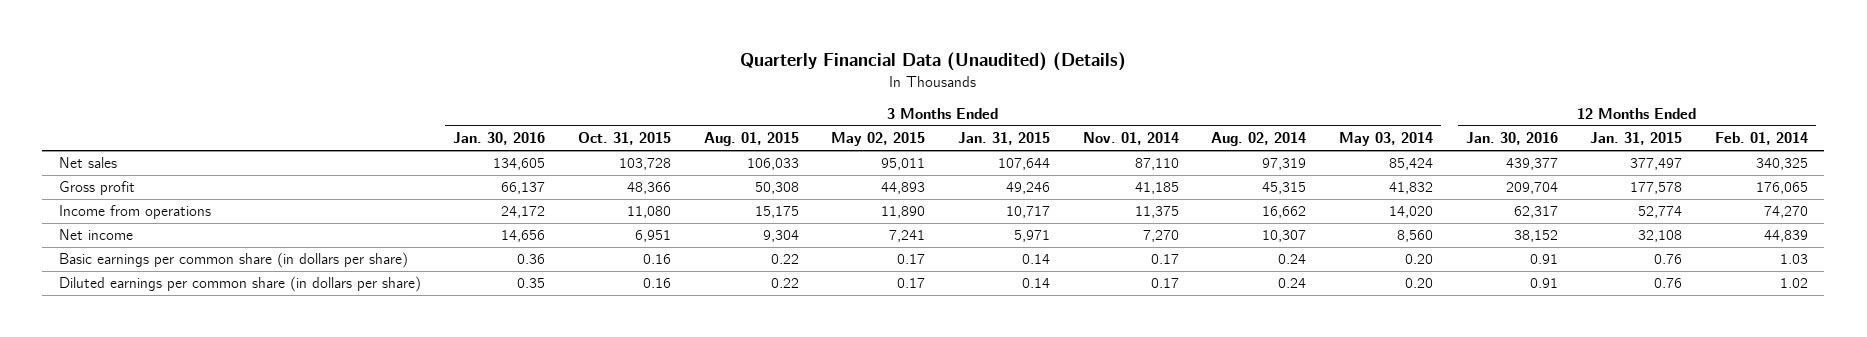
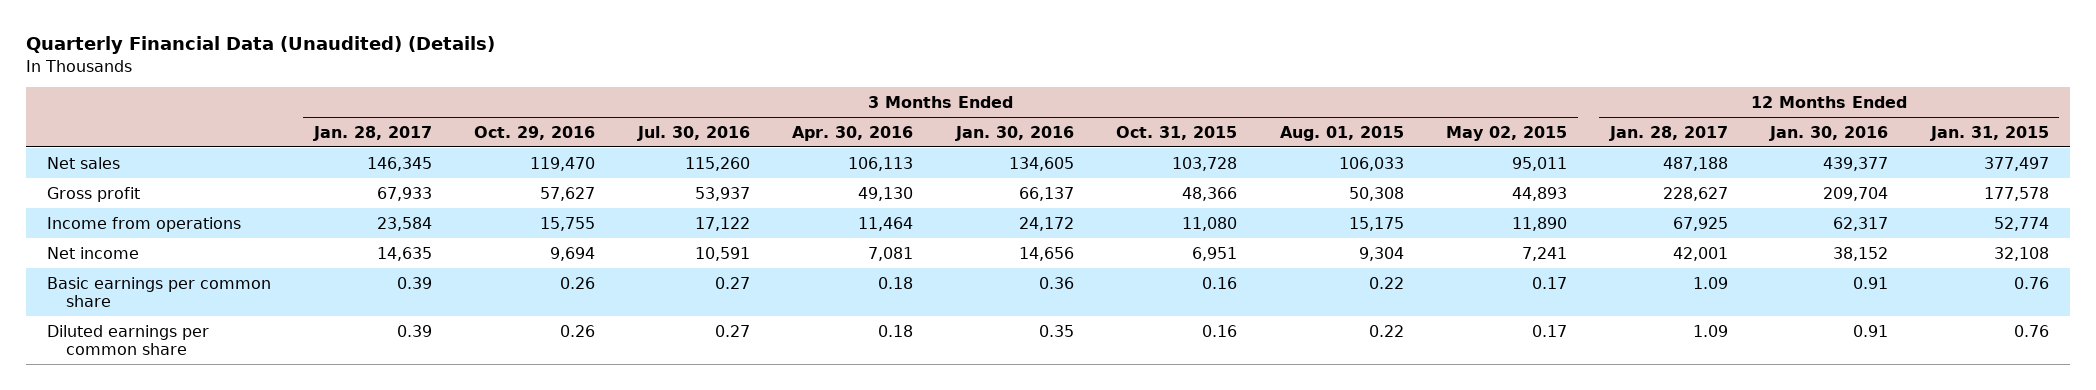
- | 3 Months Ended Jan. 30, 2016 | 3 Months Ended Oct. 31, 2015 | 3 Months Ended Aug. 01, 2015 | 3 Months Ended May 02, 2015 | 3 Months Ended Jan. 31, 2015 | 3 Months Ended Nov. 01, 2014 | 3 Months Ended Aug. 02, 2014 | 3 Months Ended May 03, 2014 | 12 Months Ended Jan. 30, 2016 | 12 Months Ended Jan. 31, 2015 | 12 Months Ended Feb. 01, 2014
+ | 3 Months Ended Jan. 28, 2017 | 3 Months Ended Oct. 29, 2016 | 3 Months Ended Jul. 30, 2016 | 3 Months Ended Apr. 30, 2016 | 3 Months Ended Jan. 30, 2016 | 3 Months Ended Oct. 31, 2015 | 3 Months Ended Aug. 01, 2015 | 3 Months Ended May 02, 2015 | 12 Months Ended Jan. 28, 2017 | 12 Months Ended Jan. 30, 2016 | 12 Months Ended Jan. 31, 2015
- Basic earnings per common share (in dollars per share) | 0.36 | 0.16 | 0.22 | 0.17 | 0.14 | 0.17 | 0.24 | 0.20 | 0.91 | 0.76 | 1.03
- Diluted earnings per common share (in dollars per share) | 0.35 | 0.16 | 0.22 | 0.17 | 0.14 | 0.17 | 0.24 | 0.20 | 0.91 | 0.76 | 1.02
+ Basic earnings per common share | 0.39 | 0.26 | 0.27 | 0.18 | 0.36 | 0.16 | 0.22 | 0.17 | 1.09 | 0.91 | 0.76
+ Diluted earnings per common share | 0.39 | 0.26 | 0.27 | 0.18 | 0.35 | 0.16 | 0.22 | 0.17 | 1.09 | 0.91 | 0.76

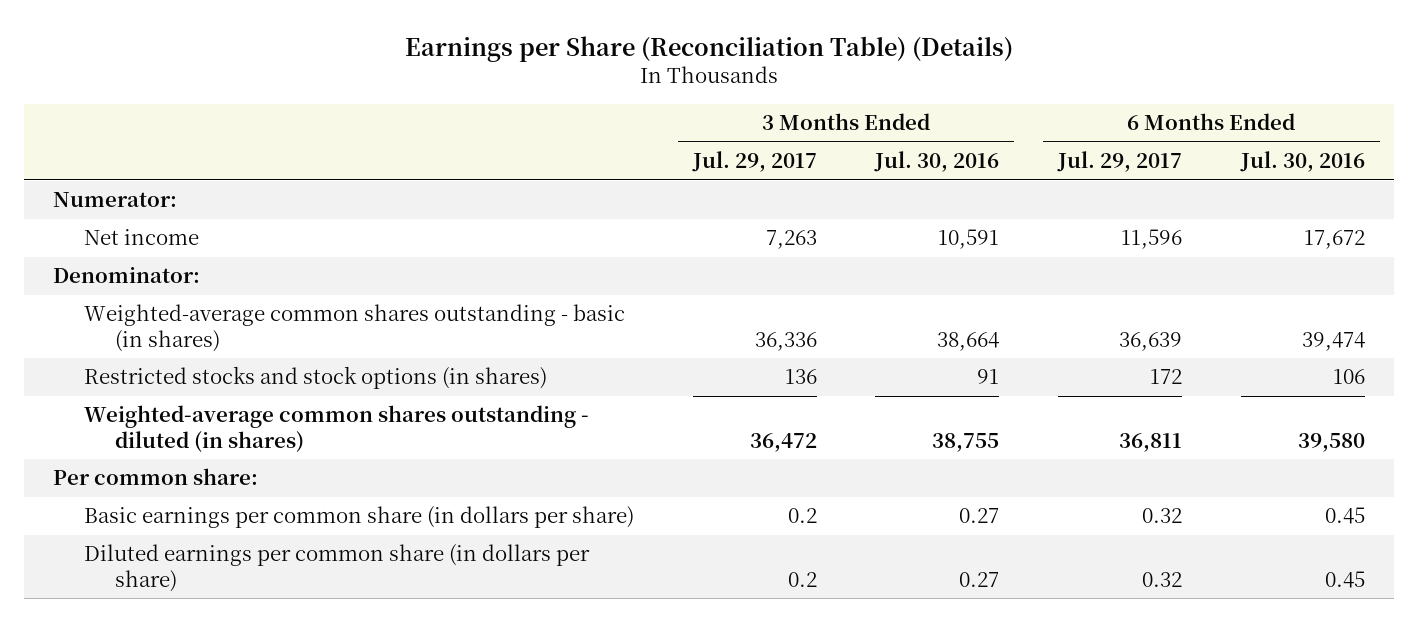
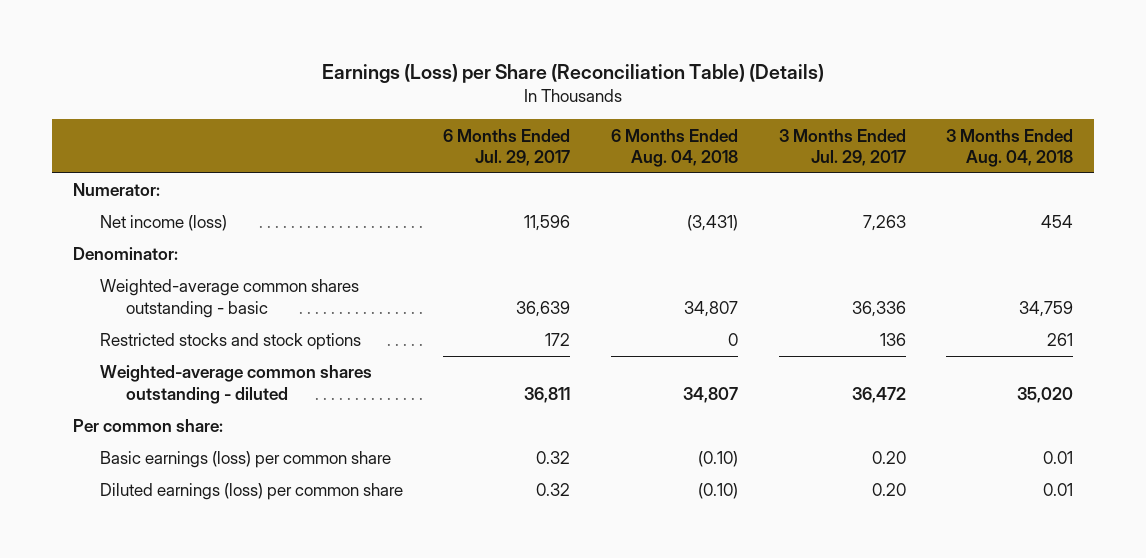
- Earnings per Share (Reconciliation Table) (Details)
+ Earnings (Loss) per Share (Reconciliation Table) (Details)
- | 3 Months Ended Jul. 29, 2017 | 3 Months Ended Jul. 30, 2016 | 6 Months Ended Jul. 29, 2017 | 6 Months Ended Jul. 30, 2016
+ | 6 Months Ended Jul. 29, 2017 | 6 Months Ended Aug. 04, 2018 | 3 Months Ended Jul. 29, 2017 | 3 Months Ended Aug. 04, 2018
- Net income | 7,263 | 10,591 | 11,596 | 17,672
+ Net income (loss) | 11,596 | (3,431) | 7,263 | 454
- Weighted-average common shares outstanding - basic (in shares) | 36,336 | 38,664 | 36,639 | 39,474
- Restricted stocks and stock options (in shares) | 136 | 91 | 172 | 106
- Weighted-average common shares outstanding - diluted (in shares) | 36,472 | 38,755 | 36,811 | 39,580
+ Weighted-average common shares outstanding - basic | 36,639 | 34,807 | 36,336 | 34,759
+ Restricted stocks and stock options | 172 | 0 | 136 | 261
+ Weighted-average common shares outstanding - diluted | 36,811 | 34,807 | 36,472 | 35,020
- Basic earnings per common share (in dollars per share) | 0.2 | 0.27 | 0.32 | 0.45
- Diluted earnings per common share (in dollars per share) | 0.2 | 0.27 | 0.32 | 0.45
+ Basic earnings (loss) per common share | 0.32 | (0.10) | 0.20 | 0.01
+ Diluted earnings (loss) per common share | 0.32 | (0.10) | 0.20 | 0.01

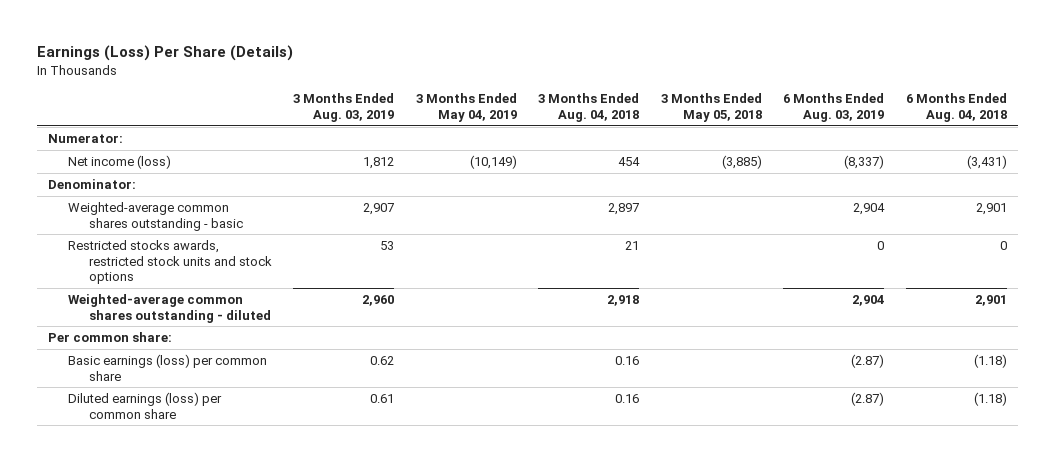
- Earnings (Loss) per Share (Reconciliation Table) (Details)
+ Earnings (Loss) Per Share (Details)
- | 6 Months Ended Jul. 29, 2017 | 6 Months Ended Aug. 04, 2018 | 3 Months Ended Jul. 29, 2017 | 3 Months Ended Aug. 04, 2018
+ | 3 Months Ended Aug. 03, 2019 | 3 Months Ended May 04, 2019 | 3 Months Ended Aug. 04, 2018 | 3 Months Ended May 05, 2018 | 6 Months Ended Aug. 03, 2019 | 6 Months Ended Aug. 04, 2018
- Weighted-average common shares outstanding - basic | 36,639 | 34,807 | 36,336 | 34,759
- Restricted stocks and stock options | 172 | 0 | 136 | 261
- Weighted-average common shares outstanding - diluted | 36,811 | 34,807 | 36,472 | 35,020
+ Weighted-average common shares outstanding - basic | 2,907 | | 2,897 | | 2,904 | 2,901
+ Restricted stocks awards, restricted stock units and stock options | 53 | | 21 | | 0 | 0
+ Weighted-average common shares outstanding - diluted | 2,960 | | 2,918 | | 2,904 | 2,901
- Basic earnings (loss) per common share | 0.32 | (0.10) | 0.20 | 0.01
- Diluted earnings (loss) per common share | 0.32 | (0.10) | 0.20 | 0.01
+ Basic earnings (loss) per common share | 0.62 | | 0.16 | | (2.87) | (1.18)
+ Diluted earnings (loss) per common share | 0.61 | | 0.16 | | (2.87) | (1.18)

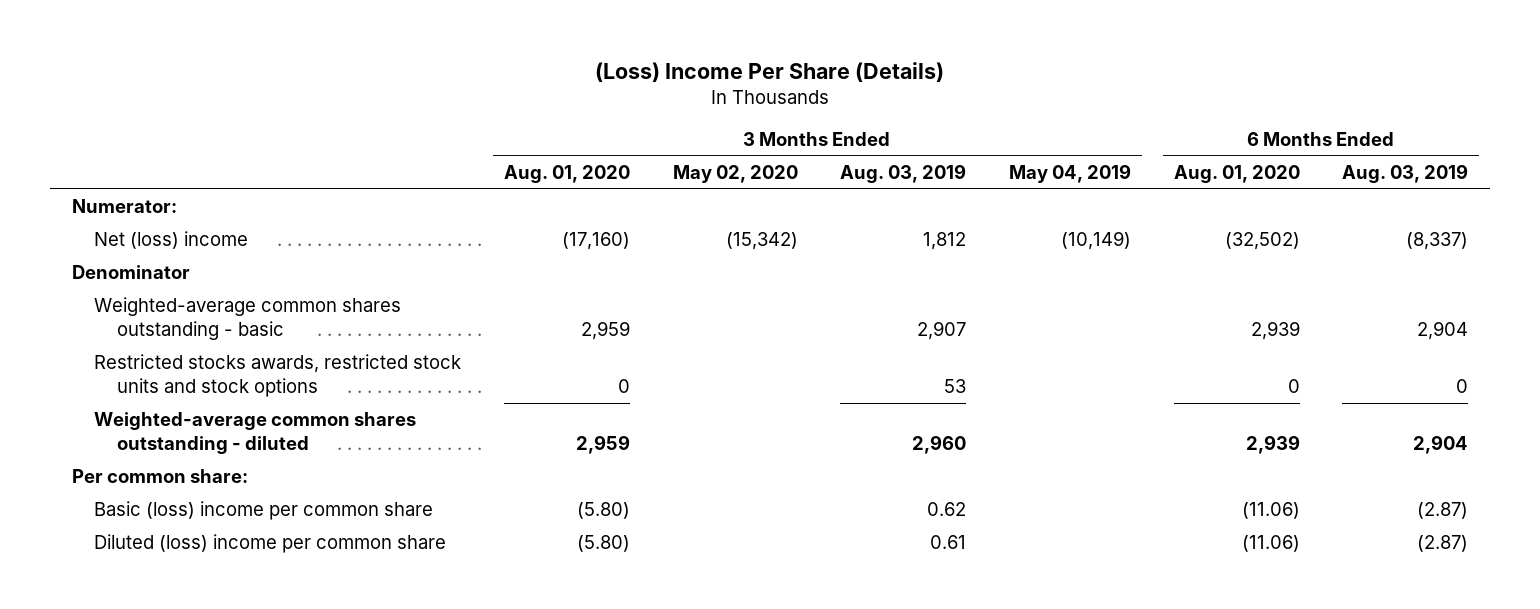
- Earnings (Loss) Per Share (Details)
+ (Loss) Income Per Share (Details)
- | 3 Months Ended Aug. 03, 2019 | 3 Months Ended May 04, 2019 | 3 Months Ended Aug. 04, 2018 | 3 Months Ended May 05, 2018 | 6 Months Ended Aug. 03, 2019 | 6 Months Ended Aug. 04, 2018
+ | 3 Months Ended Aug. 01, 2020 | 3 Months Ended May 02, 2020 | 3 Months Ended Aug. 03, 2019 | 3 Months Ended May 04, 2019 | 6 Months Ended Aug. 01, 2020 | 6 Months Ended Aug. 03, 2019
- Net income (loss) | 1,812 | (10,149) | 454 | (3,885) | (8,337) | (3,431)
- Denominator:
+ Net (loss) income | (17,160) | (15,342) | 1,812 | (10,149) | (32,502) | (8,337)
+ Denominator
- Basic earnings (loss) per common share | 0.62 | | 0.16 | | (2.87) | (1.18)
- Diluted earnings (loss) per common share | 0.61 | | 0.16 | | (2.87) | (1.18)
+ Basic (loss) income per common share | (5.80) | | 0.62 | | (11.06) | (2.87)
+ Diluted (loss) income per common share | (5.80) | | 0.61 | | (11.06) | (2.87)

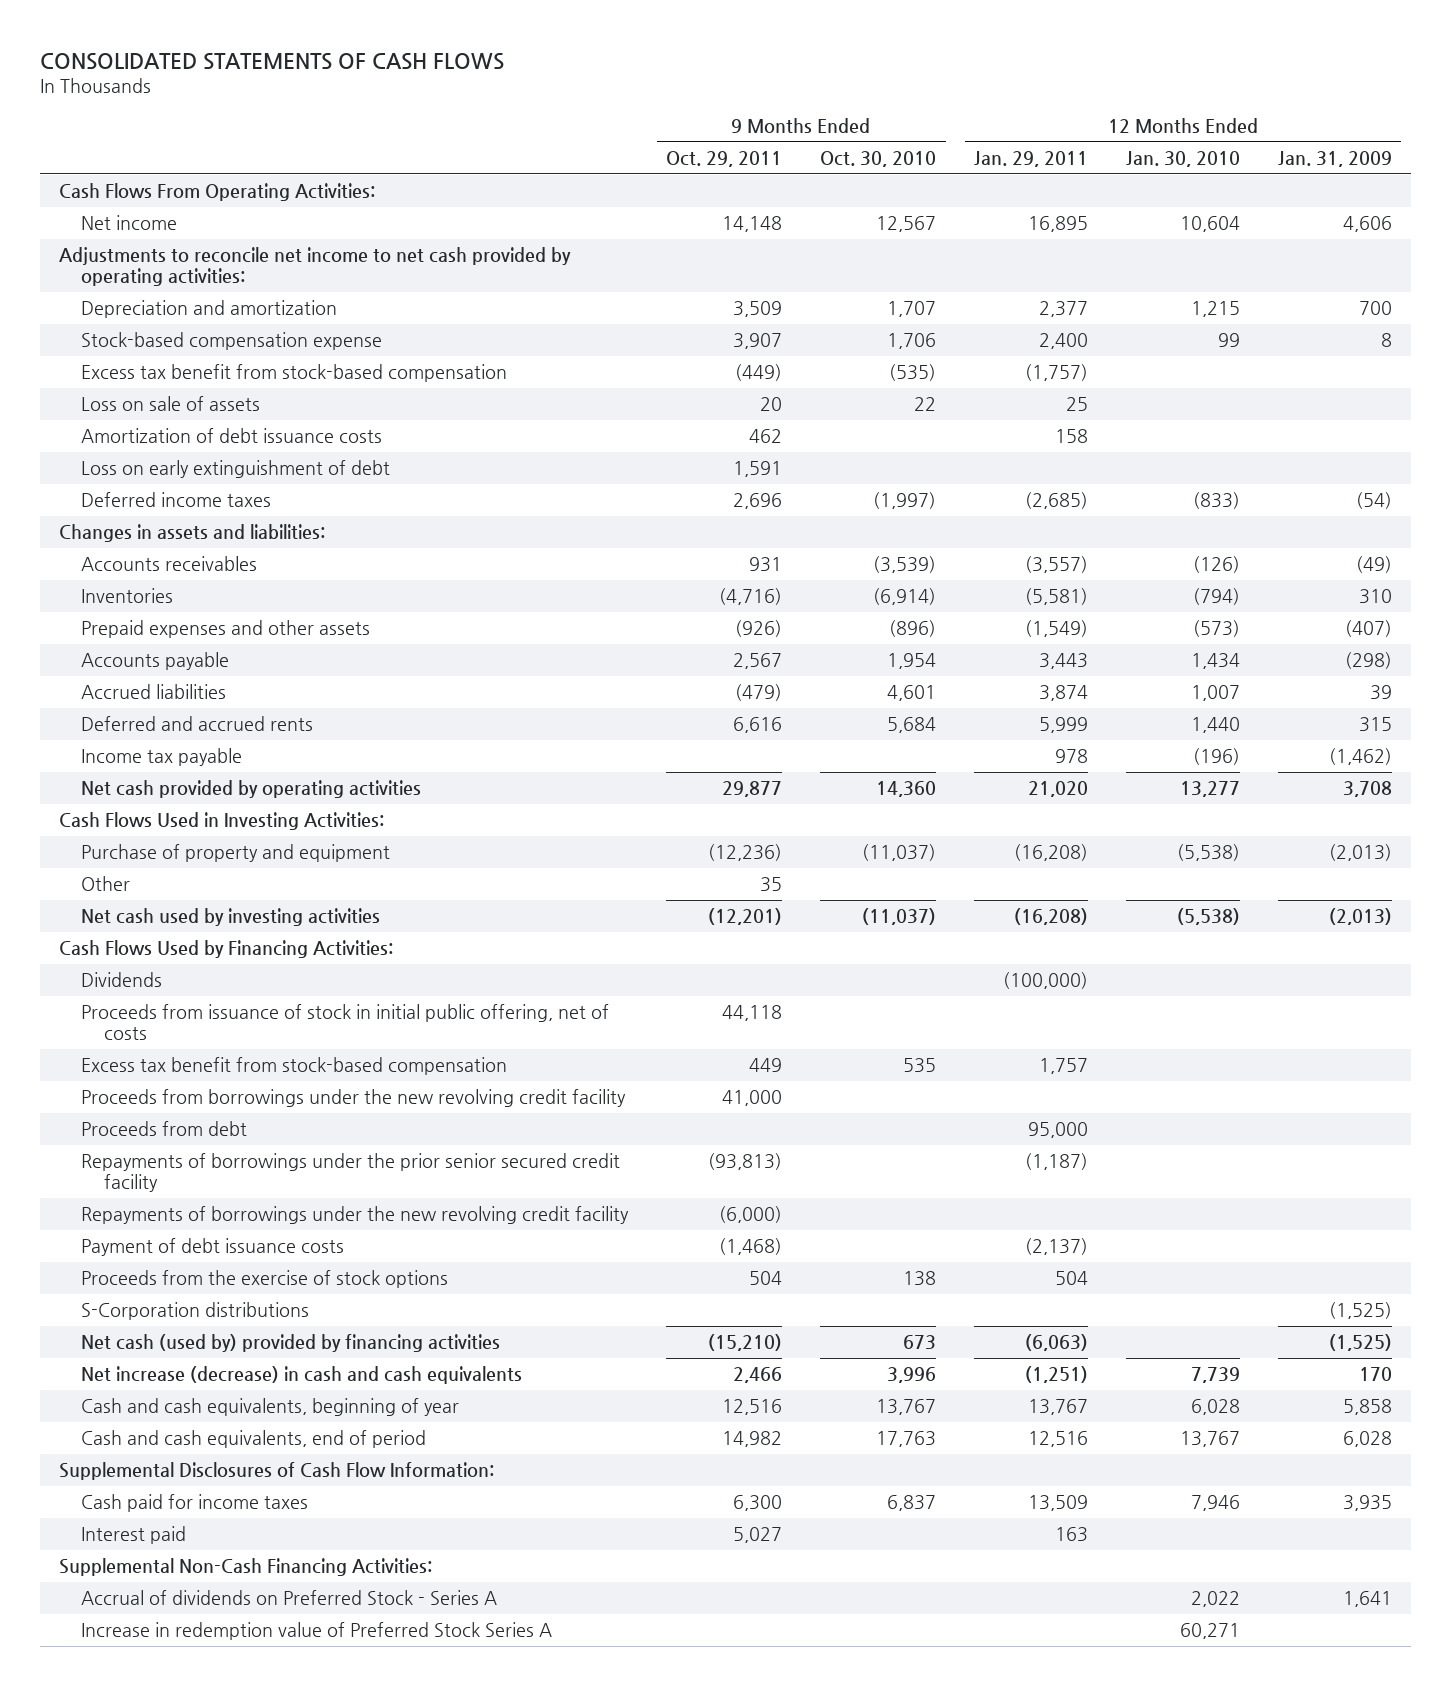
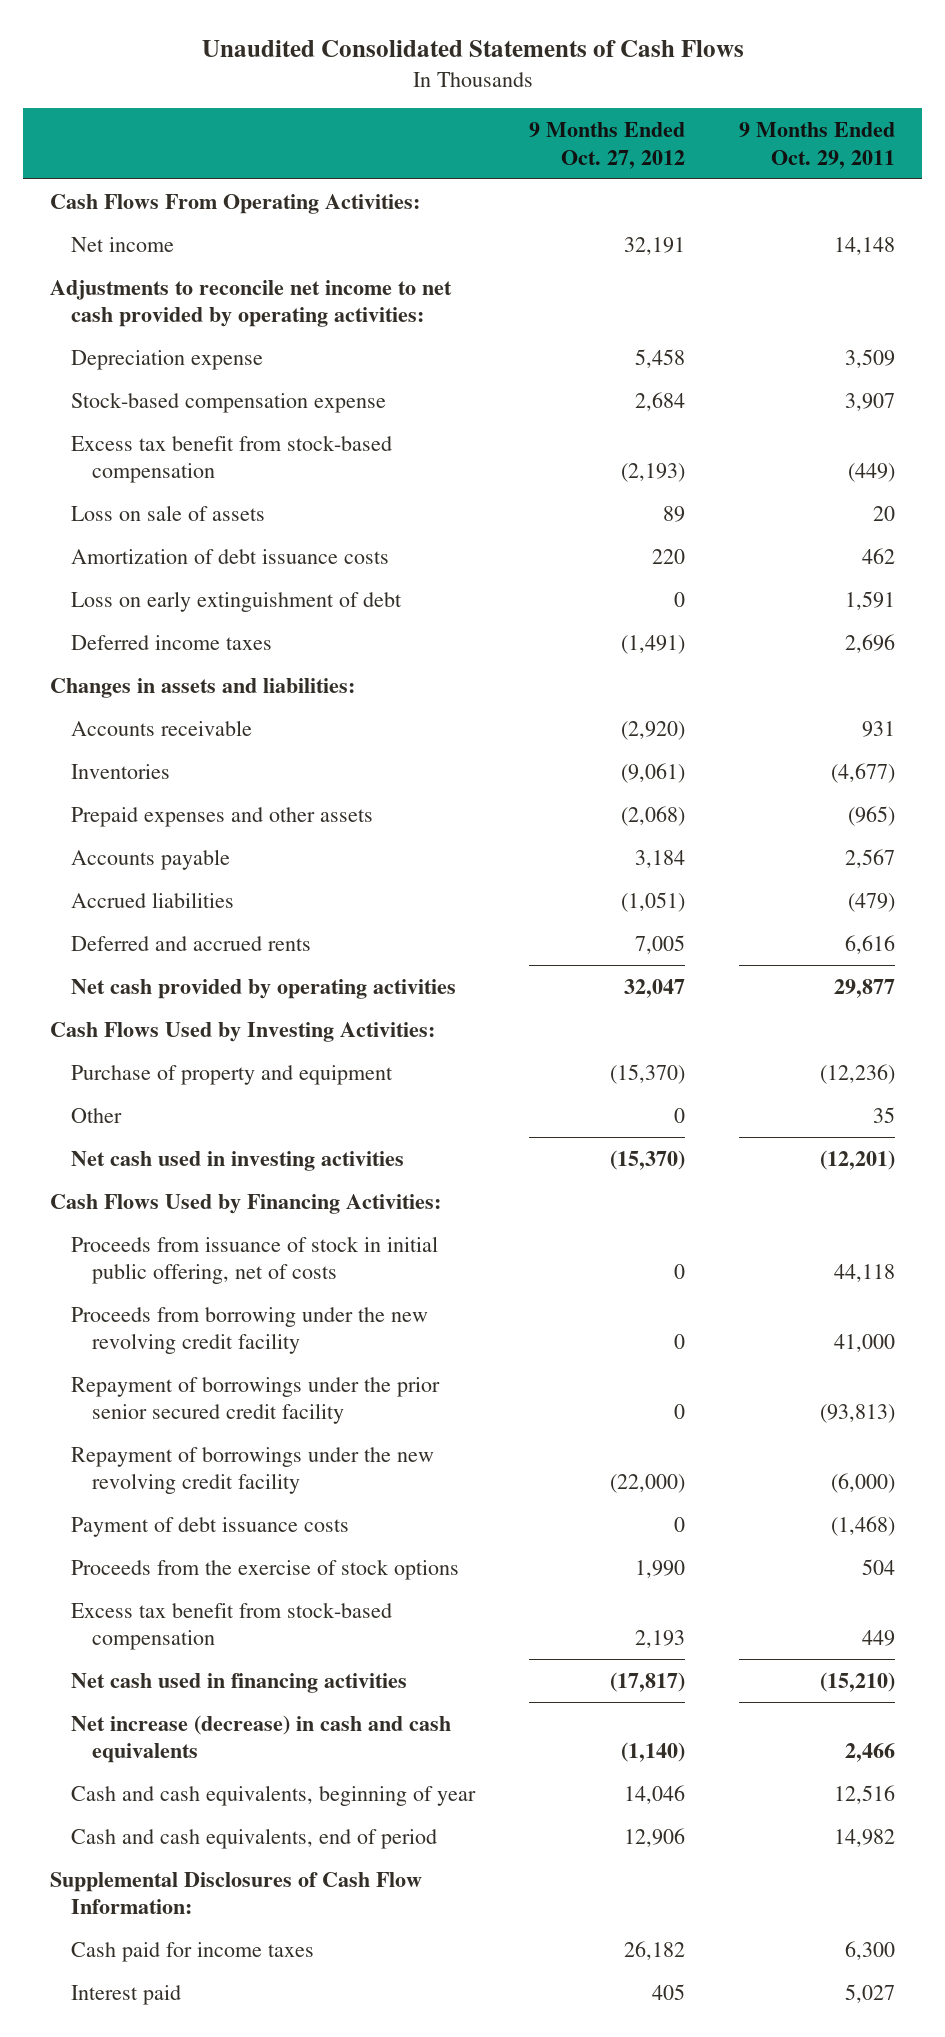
- CONSOLIDATED STATEMENTS OF CASH FLOWS
+ Unaudited Consolidated Statements of Cash Flows
- | 9 Months Ended Oct. 29, 2011 | 9 Months Ended Oct. 30, 2010 | 12 Months Ended Jan. 29, 2011 | 12 Months Ended Jan. 30, 2010 | 12 Months Ended Jan. 31, 2009
+ | 9 Months Ended Oct. 27, 2012 | 9 Months Ended Oct. 29, 2011
- Depreciation and amortization | 3,509 | 1,707 | 2,377 | 1,215 | 700
+ Depreciation expense | 5,458 | 3,509
- Accounts receivables | 931 | (3,539) | (3,557) | (126) | (49)
- Inventories | (4,716) | (6,914) | (5,581) | (794) | 310
- Prepaid expenses and other assets | (926) | (896) | (1,549) | (573) | (407)
+ Accounts receivable | (2,920) | 931
+ Inventories | (9,061) | (4,677)
+ Prepaid expenses and other assets | (2,068) | (965)
- Income tax payable | | | 978 | (196) | (1,462)
- Cash Flows Used in Investing Activities:
+ Cash Flows Used by Investing Activities:
- Net cash used by investing activities | (12,201) | (11,037) | (16,208) | (5,538) | (2,013)
+ Net cash used in investing activities | (15,370) | (12,201)
- Dividends | | | (100,000) | |
- Proceeds from borrowings under the new revolving credit facility | 41,000 | | | |
- Proceeds from debt | | | 95,000 | |
- Repayments of borrowings under the prior senior secured credit facility | (93,813) | | (1,187) | |
- Repayments of borrowings under the new revolving credit facility | (6,000) | | | |
+ Proceeds from borrowing under the new revolving credit facility | 0 | 41,000
+ Repayment of borrowings under the prior senior secured credit facility | 0 | (93,813)
+ Repayment of borrowings under the new revolving credit facility | (22,000) | (6,000)
- S-Corporation distributions | | | | | (1,525)
- Net cash (used by) provided by financing activities | (15,210) | 673 | (6,063) | | (1,525)
moved down: Excess tax benefit from stock-based compensation | 2,193 | 449
+ Net cash used in financing activities | (17,817) | (15,210)
- Supplemental Non-Cash Financing Activities:
- Accrual of dividends on Preferred Stock - Series A | | | | 2,022 | 1,641
- Increase in redemption value of Preferred Stock Series A | | | | 60,271 |

